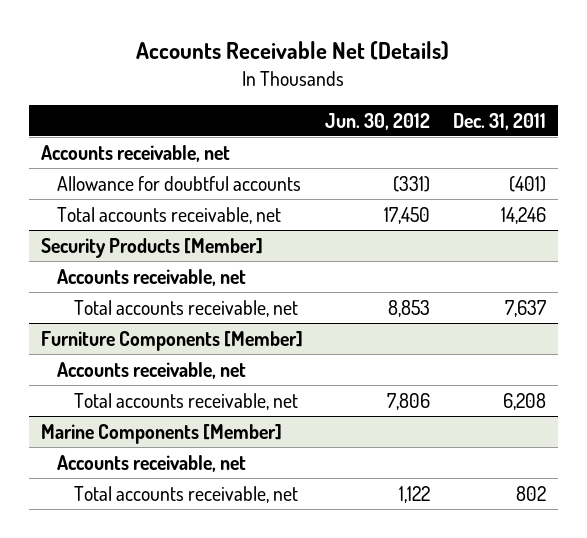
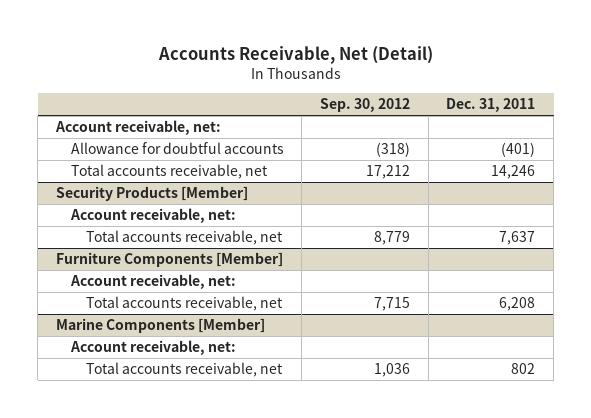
- Accounts Receivable Net (Details)
+ Accounts Receivable, Net (Detail)
- | Jun. 30, 2012 | Dec. 31, 2011
+ | Sep. 30, 2012 | Dec. 31, 2011
- Accounts receivable, net
+ Account receivable, net:
@ Security Products [Member]
- Accounts receivable, net
+ Account receivable, net:
@ Furniture Components [Member]
- Accounts receivable, net
+ Account receivable, net:
@ Marine Components [Member]
- Accounts receivable, net
+ Account receivable, net:

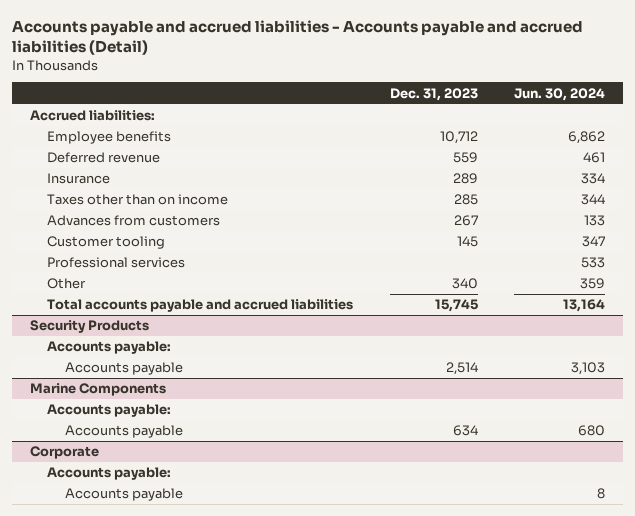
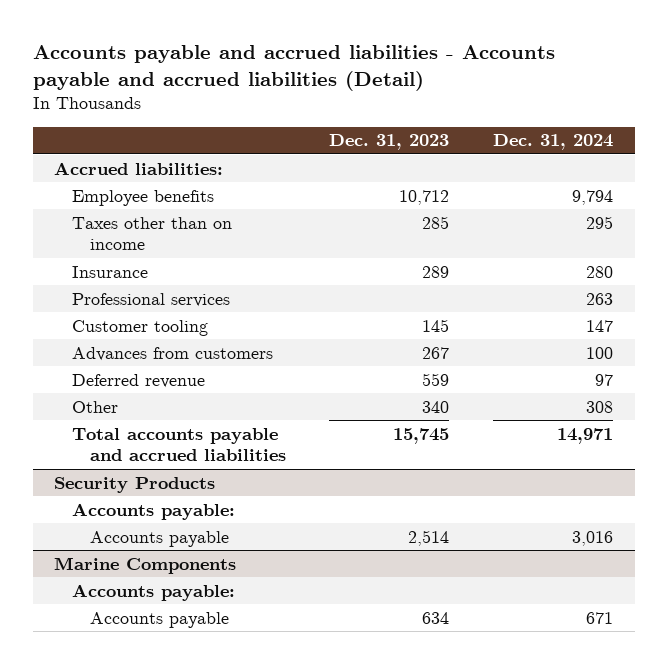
- | Dec. 31, 2023 | Jun. 30, 2024
+ | Dec. 31, 2023 | Dec. 31, 2024
moved down: Insurance | 289 | 280
moved down: Customer tooling | 145 | 147
moved down: Advances from customers | 267 | 100
moved down: Deferred revenue | 559 | 97
- Corporate
- Accounts payable:
- Accounts payable | | 8

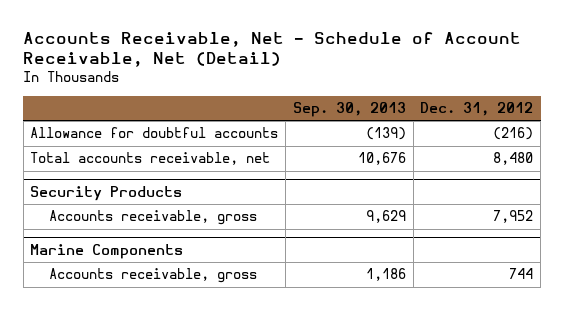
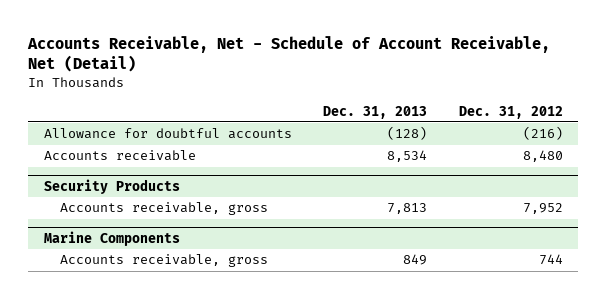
- | Sep. 30, 2013 | Dec. 31, 2012
+ | Dec. 31, 2013 | Dec. 31, 2012
- Total accounts receivable, net | 10,676 | 8,480
+ Accounts receivable | 8,534 | 8,480

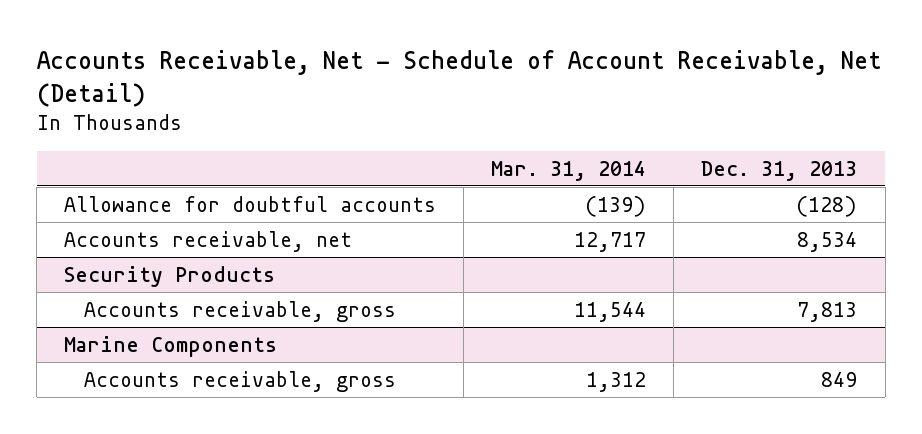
- | Dec. 31, 2013 | Dec. 31, 2012
+ | Mar. 31, 2014 | Dec. 31, 2013
- Accounts receivable | 8,534 | 8,480
+ Accounts receivable, net | 12,717 | 8,534

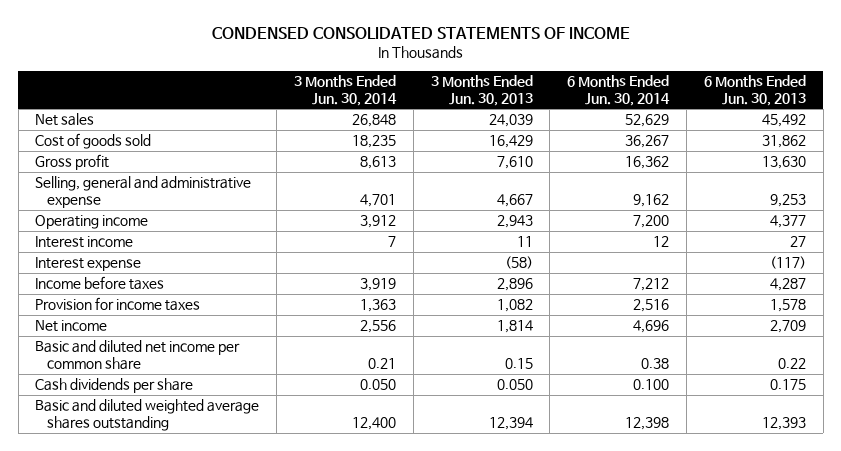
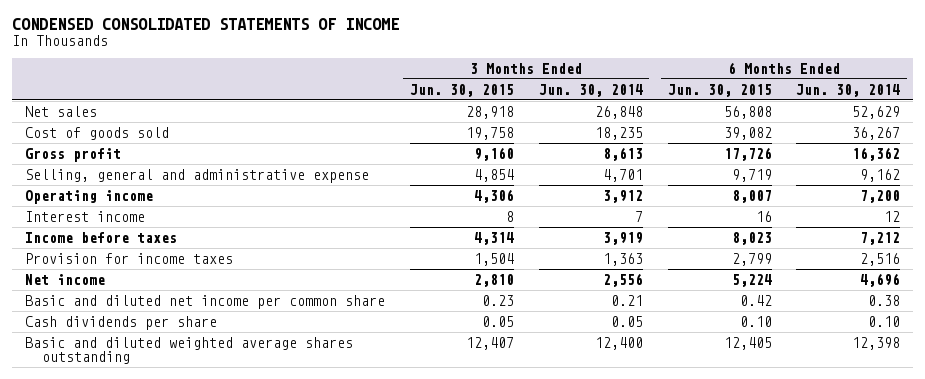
- | 3 Months Ended Jun. 30, 2014 | 3 Months Ended Jun. 30, 2013 | 6 Months Ended Jun. 30, 2014 | 6 Months Ended Jun. 30, 2013
+ | 3 Months Ended Jun. 30, 2015 | 3 Months Ended Jun. 30, 2014 | 6 Months Ended Jun. 30, 2015 | 6 Months Ended Jun. 30, 2014
- Interest expense | | (58) | | (117)
- Cash dividends per share | 0.050 | 0.050 | 0.100 | 0.175
+ Cash dividends per share | 0.05 | 0.05 | 0.10 | 0.10

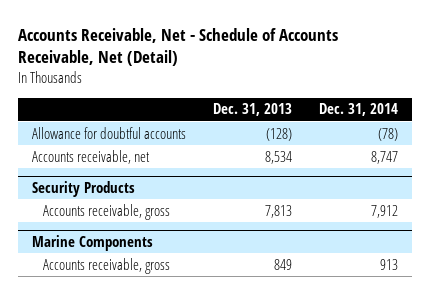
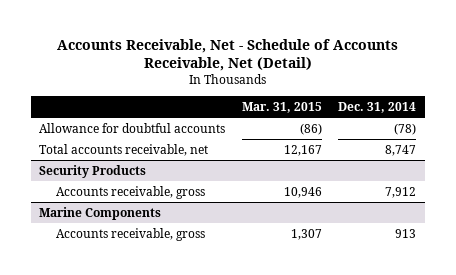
- | Dec. 31, 2013 | Dec. 31, 2014
+ | Mar. 31, 2015 | Dec. 31, 2014
- Accounts receivable, net | 8,534 | 8,747
+ Total accounts receivable, net | 12,167 | 8,747

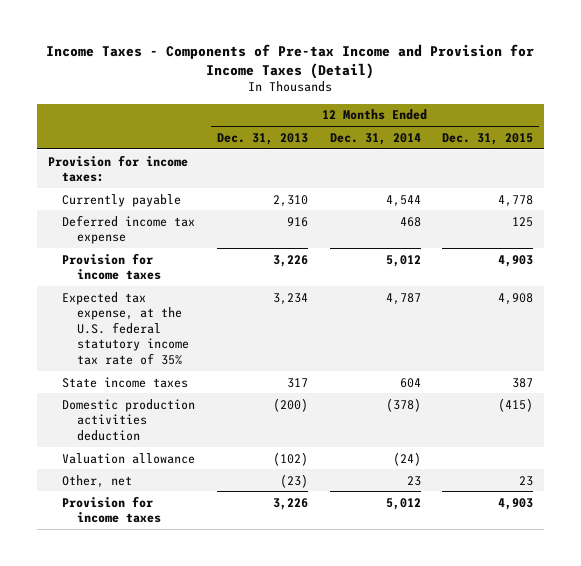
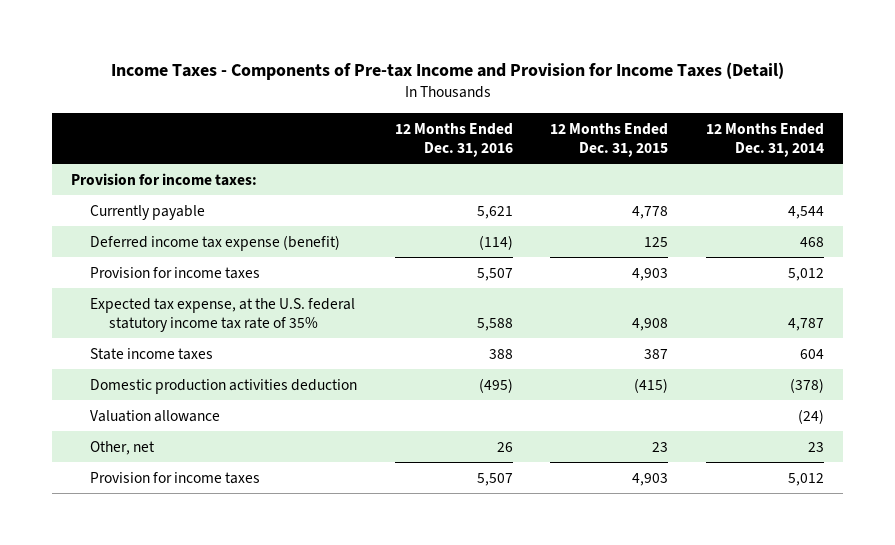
- | 12 Months Ended Dec. 31, 2013 | 12 Months Ended Dec. 31, 2014 | 12 Months Ended Dec. 31, 2015
+ | 12 Months Ended Dec. 31, 2016 | 12 Months Ended Dec. 31, 2015 | 12 Months Ended Dec. 31, 2014
- Deferred income tax expense | 916 | 468 | 125
+ Deferred income tax expense (benefit) | (114) | 125 | 468

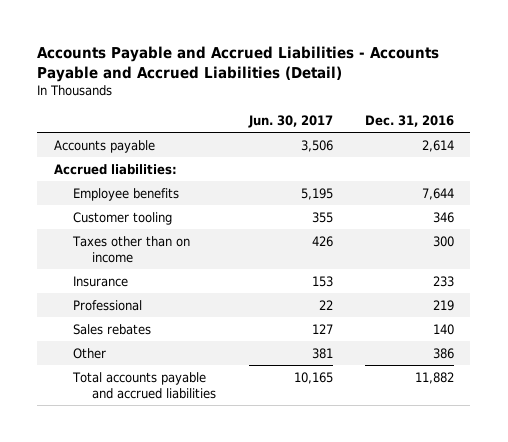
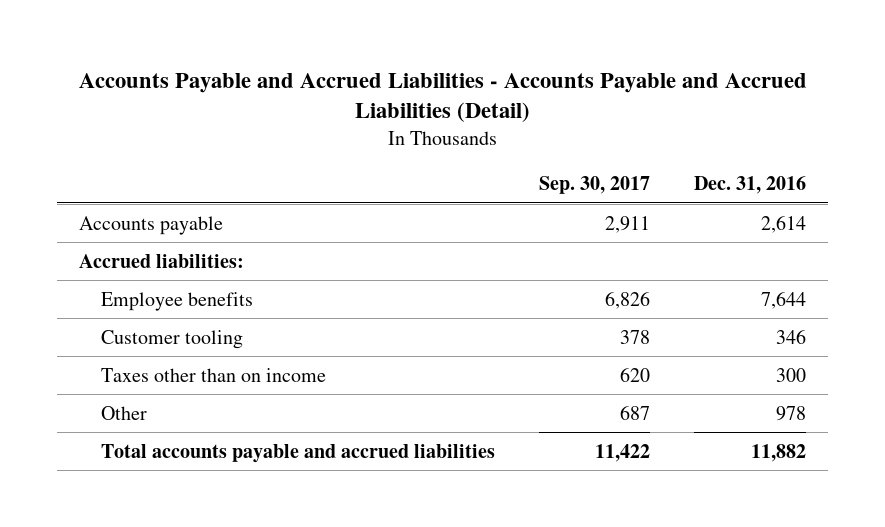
- | Jun. 30, 2017 | Dec. 31, 2016
+ | Sep. 30, 2017 | Dec. 31, 2016
- Insurance | 153 | 233
- Professional | 22 | 219
- Sales rebates | 127 | 140
- Other | 381 | 386
+ Other | 687 | 978

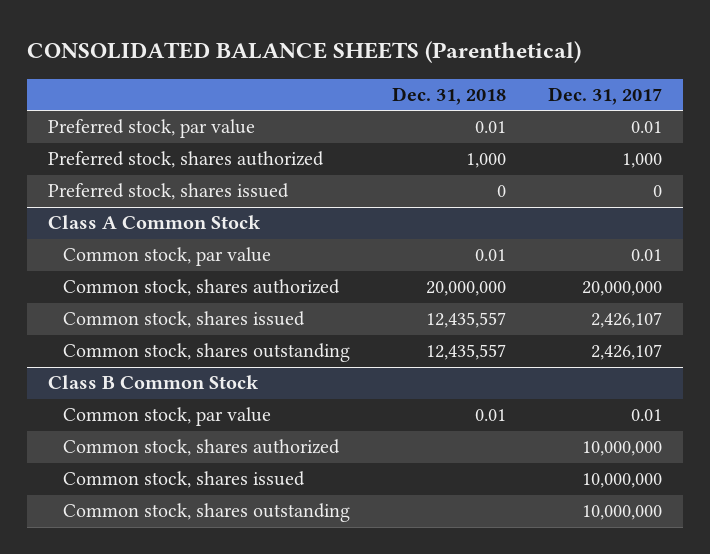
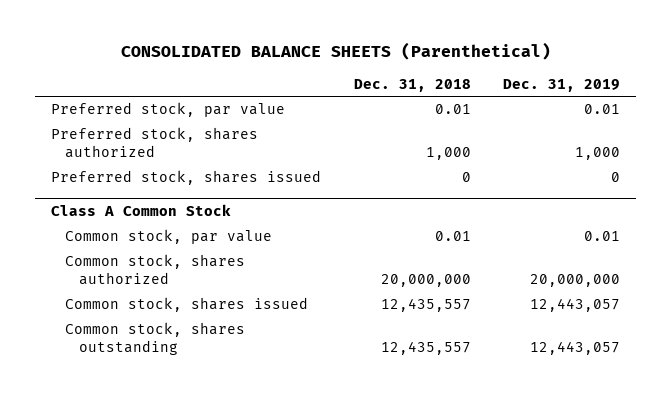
- | Dec. 31, 2018 | Dec. 31, 2017
+ | Dec. 31, 2018 | Dec. 31, 2019
- Class B Common Stock
- Common stock, par value | 0.01 | 0.01
- Common stock, shares authorized | | 10,000,000
- Common stock, shares issued | | 10,000,000
- Common stock, shares outstanding | | 10,000,000

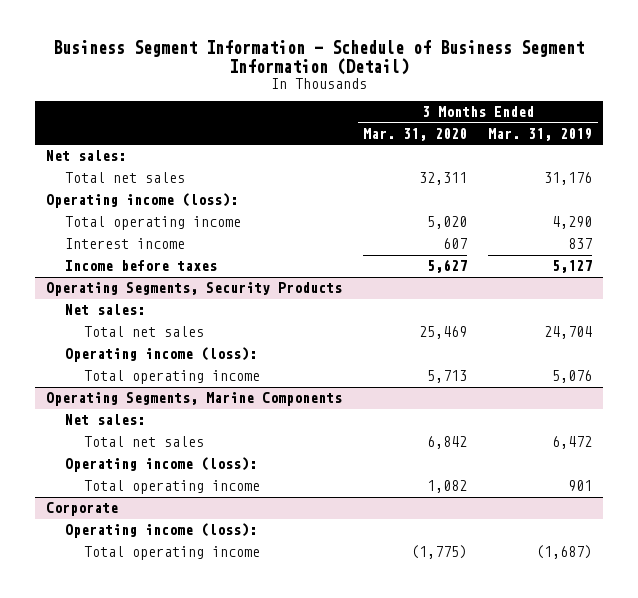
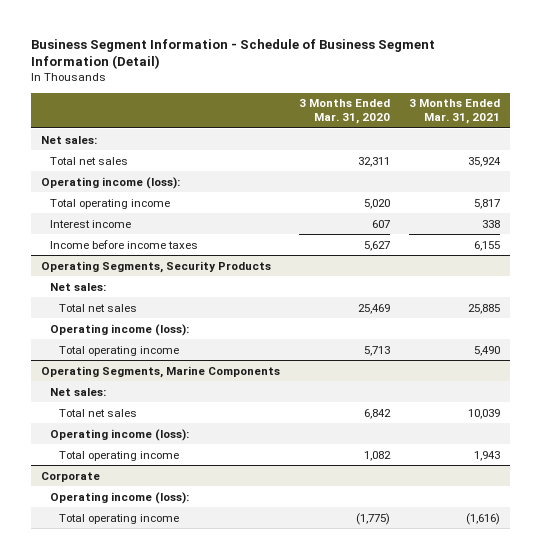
- | 3 Months Ended Mar. 31, 2020 | 3 Months Ended Mar. 31, 2019
+ | 3 Months Ended Mar. 31, 2020 | 3 Months Ended Mar. 31, 2021
- Income before taxes | 5,627 | 5,127
+ Income before income taxes | 5,627 | 6,155

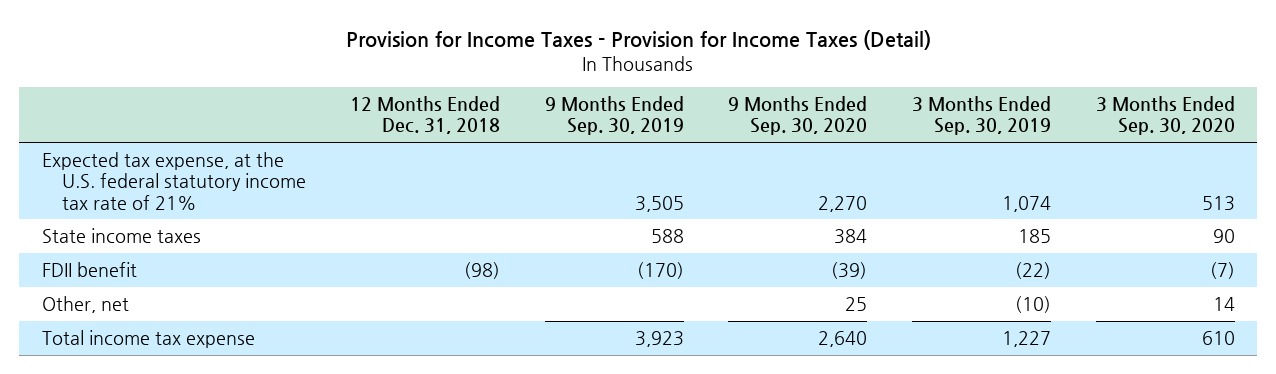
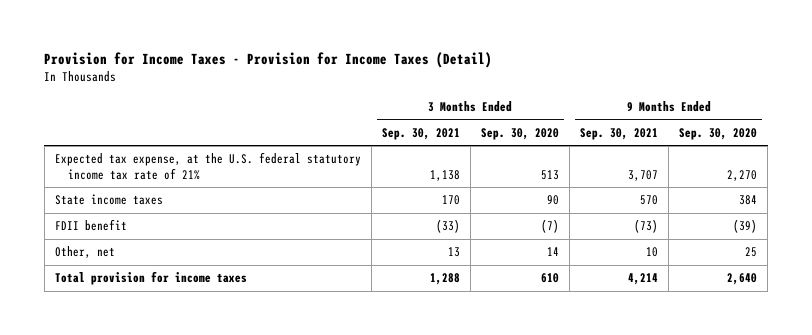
- | 12 Months Ended Dec. 31, 2018 | 9 Months Ended Sep. 30, 2019 | 9 Months Ended Sep. 30, 2020 | 3 Months Ended Sep. 30, 2019 | 3 Months Ended Sep. 30, 2020
+ | 3 Months Ended Sep. 30, 2021 | 3 Months Ended Sep. 30, 2020 | 9 Months Ended Sep. 30, 2021 | 9 Months Ended Sep. 30, 2020
- Total income tax expense | | 3,923 | 2,640 | 1,227 | 610
+ Total provision for income taxes | 1,288 | 610 | 4,214 | 2,640

